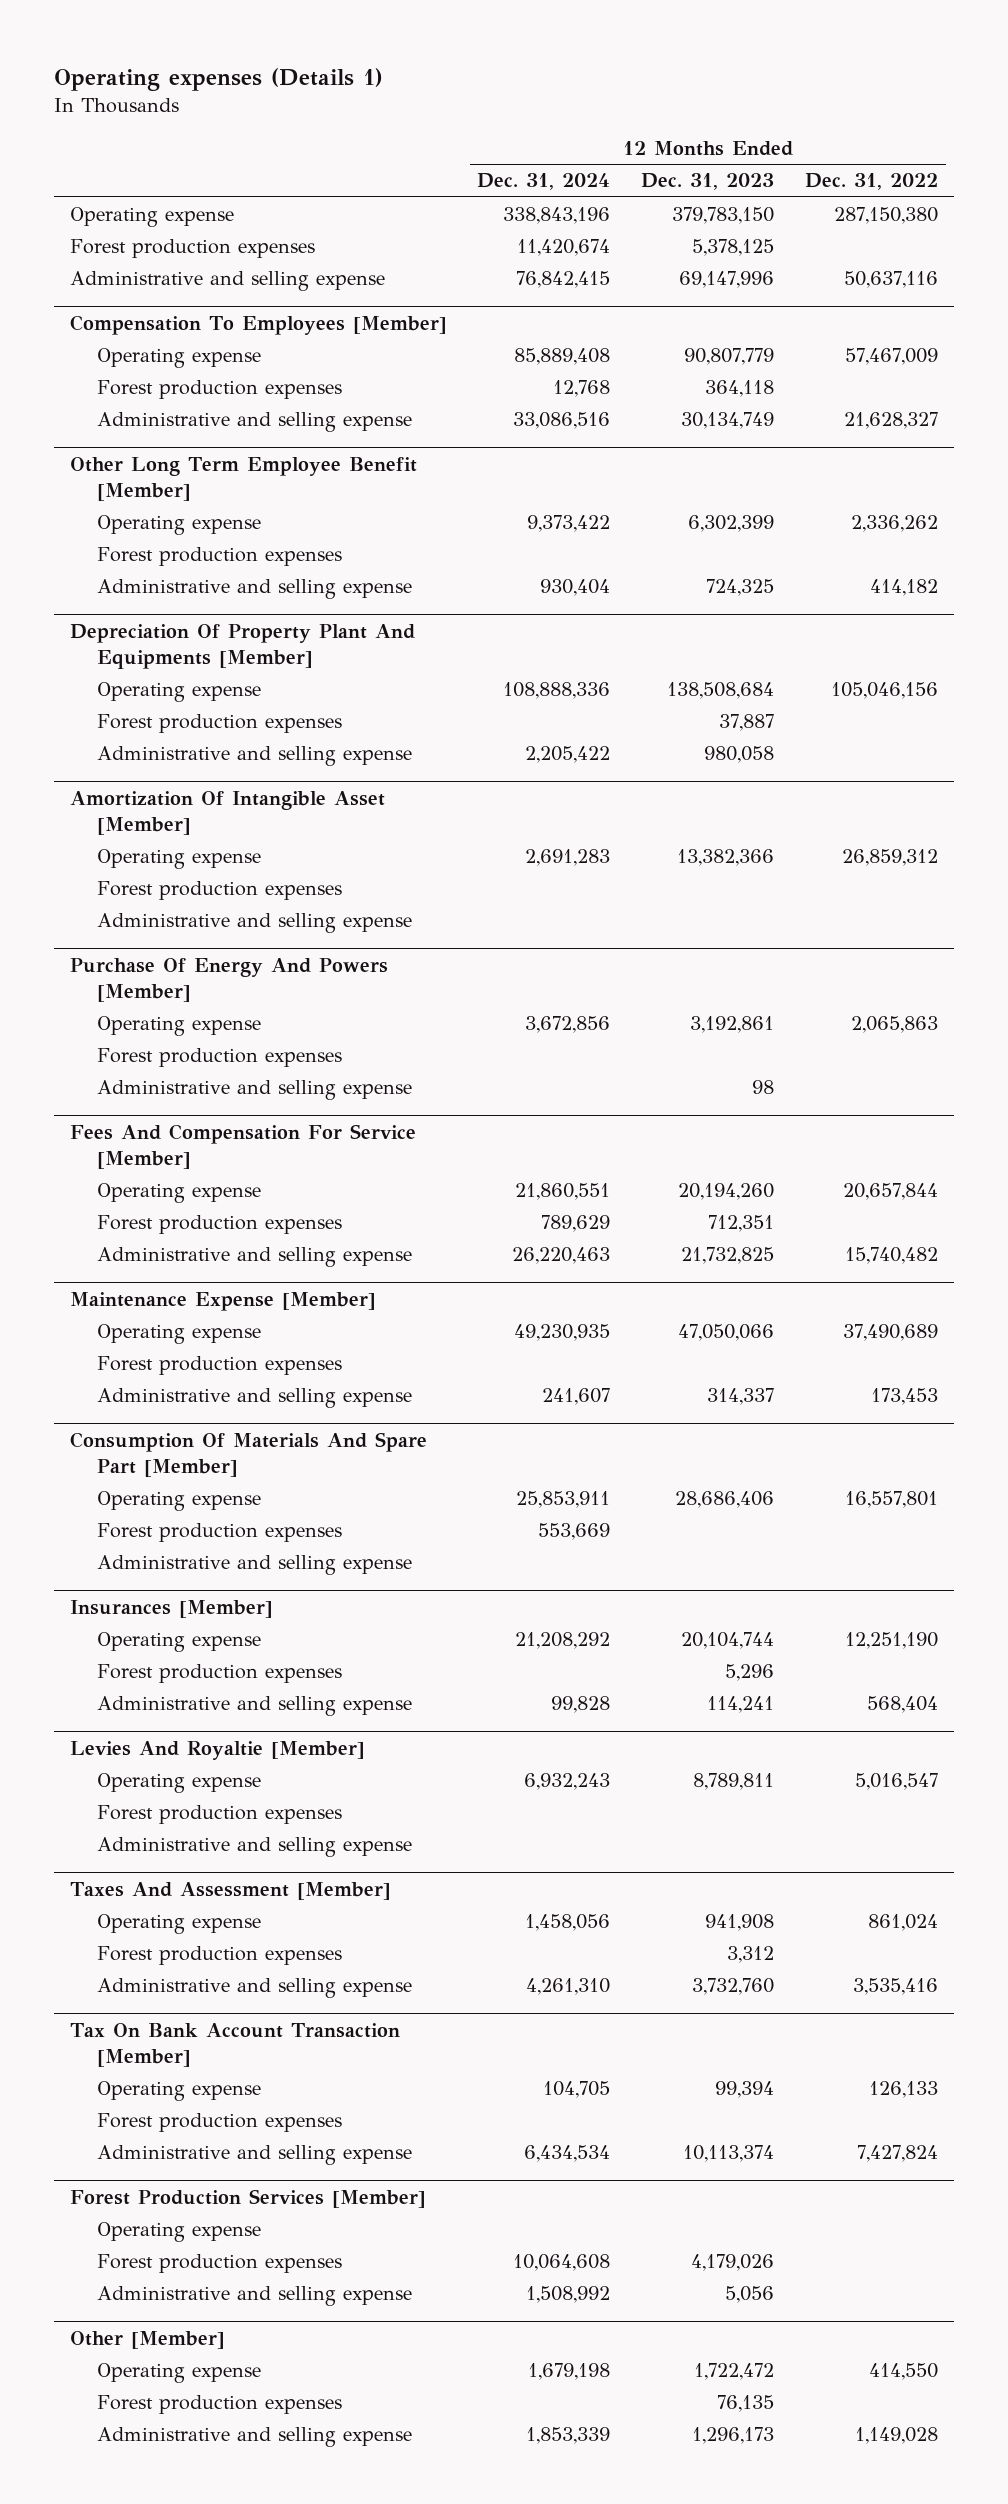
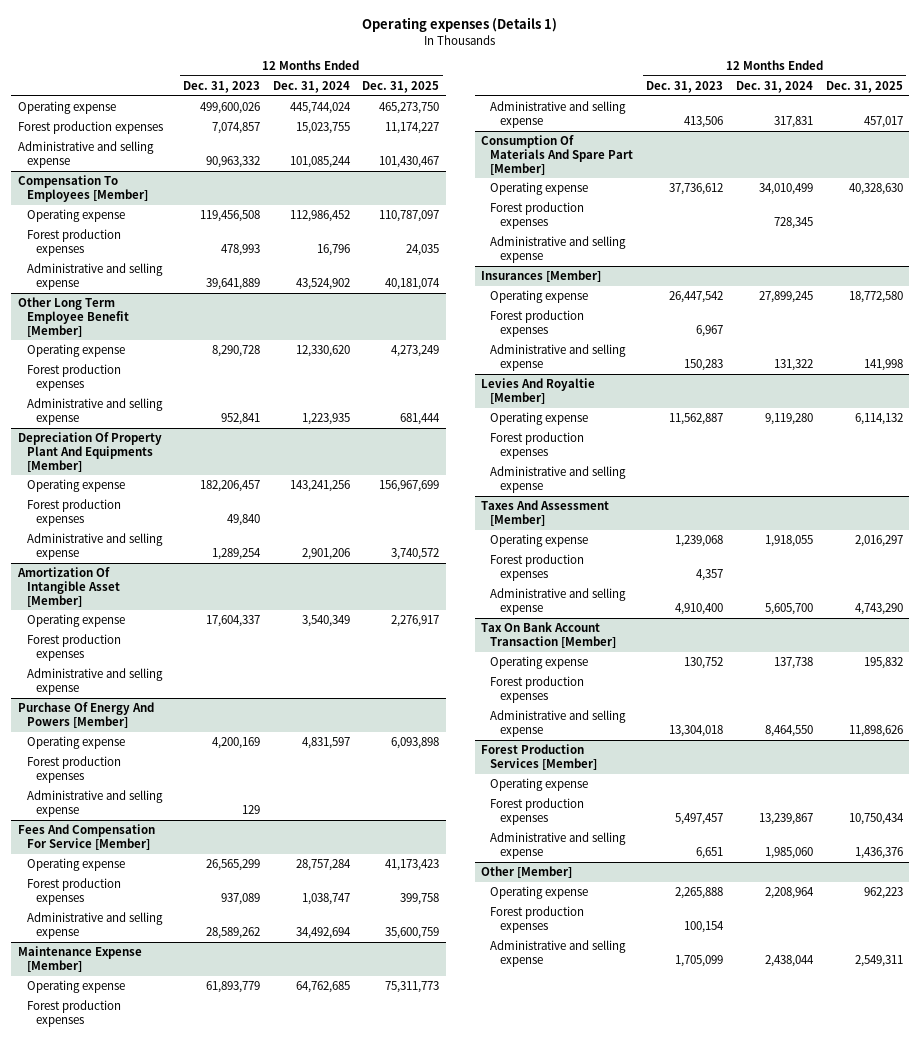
- | 12 Months Ended Dec. 31, 2024 | 12 Months Ended Dec. 31, 2023 | 12 Months Ended Dec. 31, 2022
+ | 12 Months Ended Dec. 31, 2023 | 12 Months Ended Dec. 31, 2024 | 12 Months Ended Dec. 31, 2025
- Operating expense | 338,843,196 | 379,783,150 | 287,150,380
- Forest production expenses | 11,420,674 | 5,378,125 |
- Administrative and selling expense | 76,842,415 | 69,147,996 | 50,637,116
+ Operating expense | 499,600,026 | 445,744,024 | 465,273,750
+ Forest production expenses | 7,074,857 | 15,023,755 | 11,174,227
+ Administrative and selling expense | 90,963,332 | 101,085,244 | 101,430,467
@ Compensation To Employees [Member]
- Operating expense | 85,889,408 | 90,807,779 | 57,467,009
- Forest production expenses | 12,768 | 364,118 |
- Administrative and selling expense | 33,086,516 | 30,134,749 | 21,628,327
+ Operating expense | 119,456,508 | 112,986,452 | 110,787,097
+ Forest production expenses | 478,993 | 16,796 | 24,035
+ Administrative and selling expense | 39,641,889 | 43,524,902 | 40,181,074
@ Other Long Term Employee Benefit [Member]
- Operating expense | 9,373,422 | 6,302,399 | 2,336,262
+ Operating expense | 8,290,728 | 12,330,620 | 4,273,249
- Administrative and selling expense | 930,404 | 724,325 | 414,182
+ Administrative and selling expense | 952,841 | 1,223,935 | 681,444
@ Depreciation Of Property Plant And Equipments [Member]
- Operating expense | 108,888,336 | 138,508,684 | 105,046,156
- Forest production expenses | | 37,887 |
- Administrative and selling expense | 2,205,422 | 980,058 |
+ Operating expense | 182,206,457 | 143,241,256 | 156,967,699
+ Forest production expenses | 49,840 | |
+ Administrative and selling expense | 1,289,254 | 2,901,206 | 3,740,572
@ Amortization Of Intangible Asset [Member]
- Operating expense | 2,691,283 | 13,382,366 | 26,859,312
+ Operating expense | 17,604,337 | 3,540,349 | 2,276,917
@ Purchase Of Energy And Powers [Member]
- Operating expense | 3,672,856 | 3,192,861 | 2,065,863
+ Operating expense | 4,200,169 | 4,831,597 | 6,093,898
- Administrative and selling expense | | 98 |
+ Administrative and selling expense | 129 | |
@ Fees And Compensation For Service [Member]
- Operating expense | 21,860,551 | 20,194,260 | 20,657,844
- Forest production expenses | 789,629 | 712,351 |
- Administrative and selling expense | 26,220,463 | 21,732,825 | 15,740,482
+ Operating expense | 26,565,299 | 28,757,284 | 41,173,423
+ Forest production expenses | 937,089 | 1,038,747 | 399,758
+ Administrative and selling expense | 28,589,262 | 34,492,694 | 35,600,759
@ Maintenance Expense [Member]
- Operating expense | 49,230,935 | 47,050,066 | 37,490,689
+ Operating expense | 61,893,779 | 64,762,685 | 75,311,773
- Administrative and selling expense | 241,607 | 314,337 | 173,453
+ Administrative and selling expense | 413,506 | 317,831 | 457,017
@ Consumption Of Materials And Spare Part [Member]
- Operating expense | 25,853,911 | 28,686,406 | 16,557,801
- Forest production expenses | 553,669 | |
+ Operating expense | 37,736,612 | 34,010,499 | 40,328,630
+ Forest production expenses | | 728,345 |
@ Insurances [Member]
- Operating expense | 21,208,292 | 20,104,744 | 12,251,190
- Forest production expenses | | 5,296 |
- Administrative and selling expense | 99,828 | 114,241 | 568,404
+ Operating expense | 26,447,542 | 27,899,245 | 18,772,580
+ Forest production expenses | 6,967 | |
+ Administrative and selling expense | 150,283 | 131,322 | 141,998
@ Levies And Royaltie [Member]
- Operating expense | 6,932,243 | 8,789,811 | 5,016,547
+ Operating expense | 11,562,887 | 9,119,280 | 6,114,132
@ Taxes And Assessment [Member]
- Operating expense | 1,458,056 | 941,908 | 861,024
- Forest production expenses | | 3,312 |
- Administrative and selling expense | 4,261,310 | 3,732,760 | 3,535,416
+ Operating expense | 1,239,068 | 1,918,055 | 2,016,297
+ Forest production expenses | 4,357 | |
+ Administrative and selling expense | 4,910,400 | 5,605,700 | 4,743,290
@ Tax On Bank Account Transaction [Member]
- Operating expense | 104,705 | 99,394 | 126,133
+ Operating expense | 130,752 | 137,738 | 195,832
- Administrative and selling expense | 6,434,534 | 10,113,374 | 7,427,824
+ Administrative and selling expense | 13,304,018 | 8,464,550 | 11,898,626
@ Forest Production Services [Member]
- Forest production expenses | 10,064,608 | 4,179,026 |
- Administrative and selling expense | 1,508,992 | 5,056 |
+ Forest production expenses | 5,497,457 | 13,239,867 | 10,750,434
+ Administrative and selling expense | 6,651 | 1,985,060 | 1,436,376
@ Other [Member]
- Operating expense | 1,679,198 | 1,722,472 | 414,550
- Forest production expenses | | 76,135 |
- Administrative and selling expense | 1,853,339 | 1,296,173 | 1,149,028
+ Operating expense | 2,265,888 | 2,208,964 | 962,223
+ Forest production expenses | 100,154 | |
+ Administrative and selling expense | 1,705,099 | 2,438,044 | 2,549,311

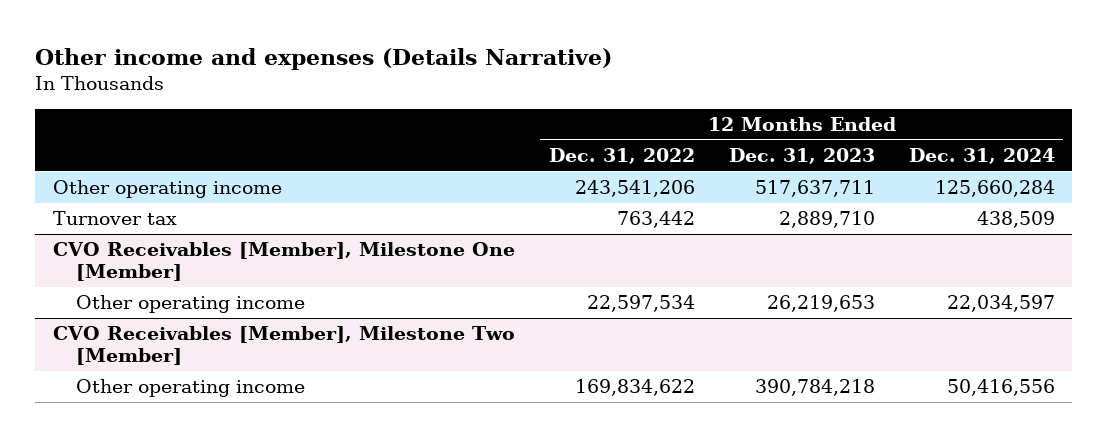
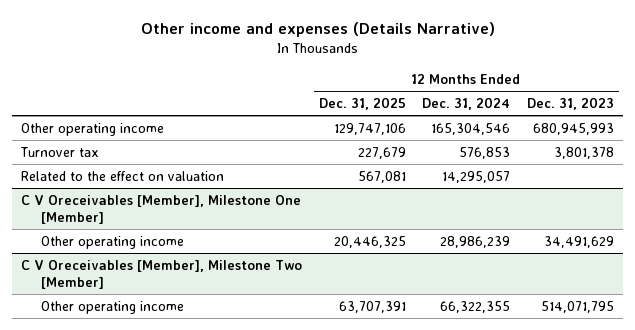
- | 12 Months Ended Dec. 31, 2022 | 12 Months Ended Dec. 31, 2023 | 12 Months Ended Dec. 31, 2024
+ | 12 Months Ended Dec. 31, 2025 | 12 Months Ended Dec. 31, 2024 | 12 Months Ended Dec. 31, 2023
- Other operating income | 243,541,206 | 517,637,711 | 125,660,284
- Turnover tax | 763,442 | 2,889,710 | 438,509
- CVO Receivables [Member], Milestone One [Member]
- Other operating income | 22,597,534 | 26,219,653 | 22,034,597
- CVO Receivables [Member], Milestone Two [Member]
- Other operating income | 169,834,622 | 390,784,218 | 50,416,556
+ Other operating income | 129,747,106 | 165,304,546 | 680,945,993
+ Turnover tax | 227,679 | 576,853 | 3,801,378
+ Related to the effect on valuation | 567,081 | 14,295,057 |
+ C V Oreceivables [Member], Milestone One [Member]
+ Other operating income | 20,446,325 | 28,986,239 | 34,491,629
+ C V Oreceivables [Member], Milestone Two [Member]
+ Other operating income | 63,707,391 | 66,322,355 | 514,071,795

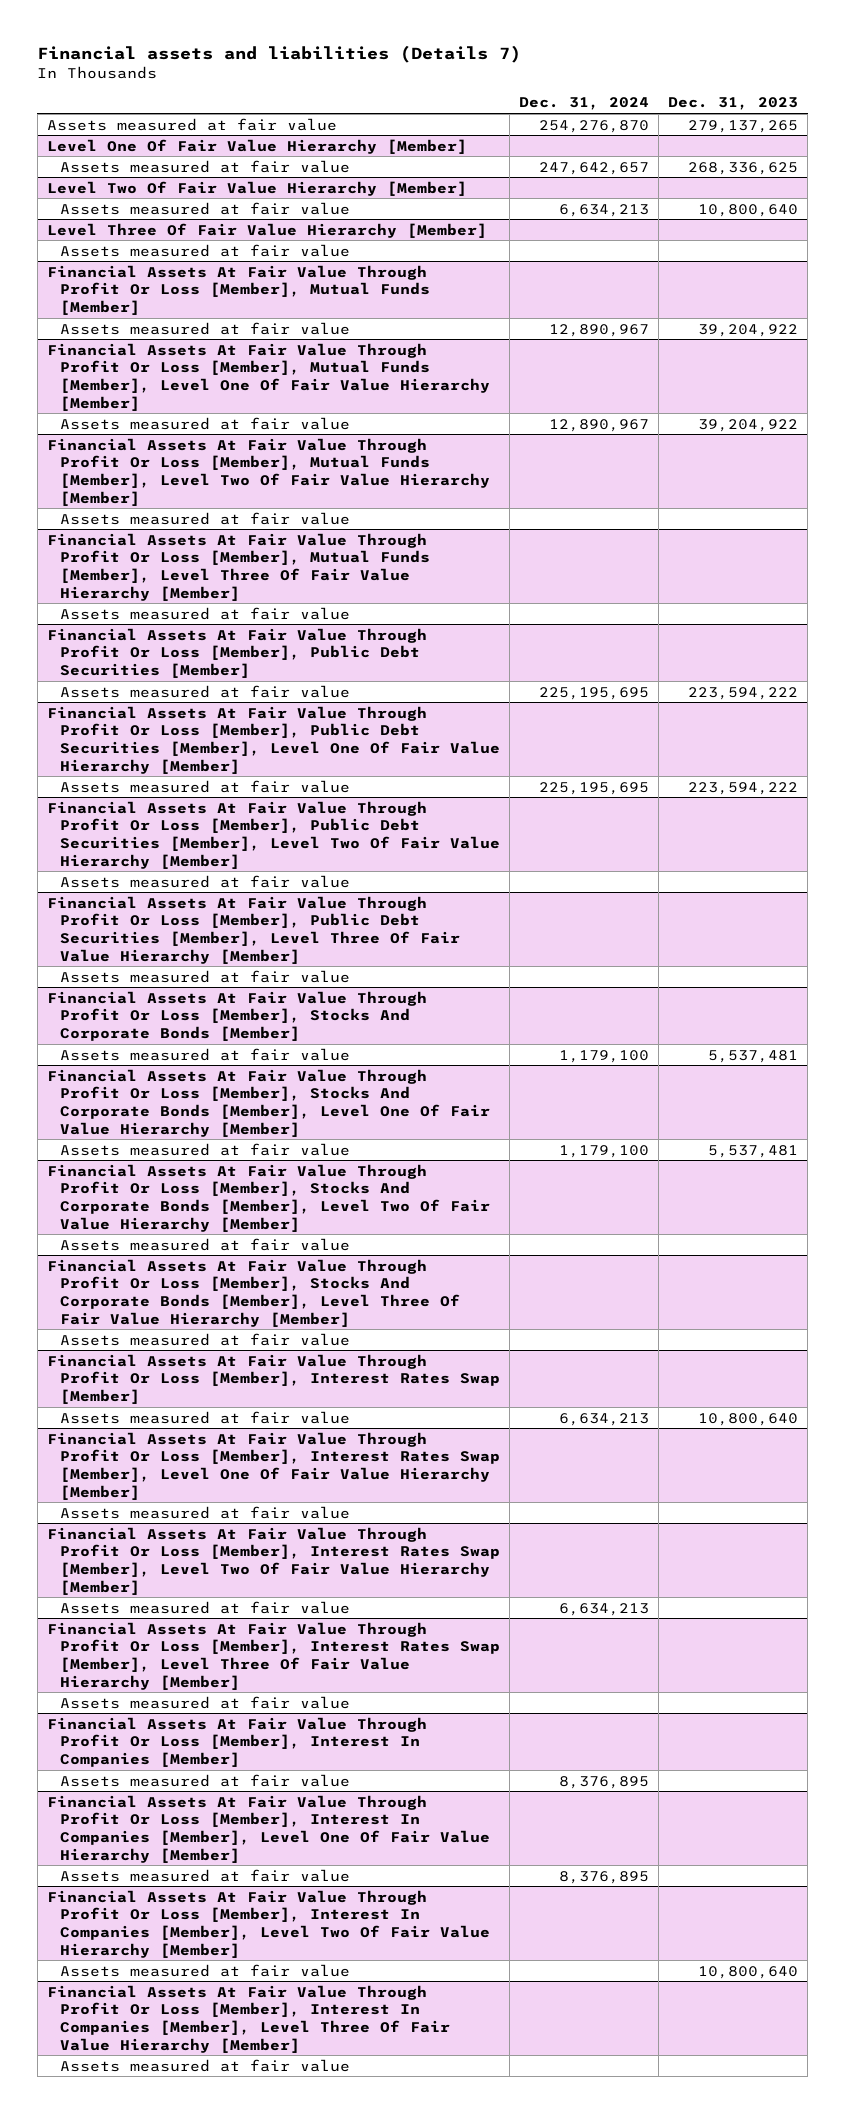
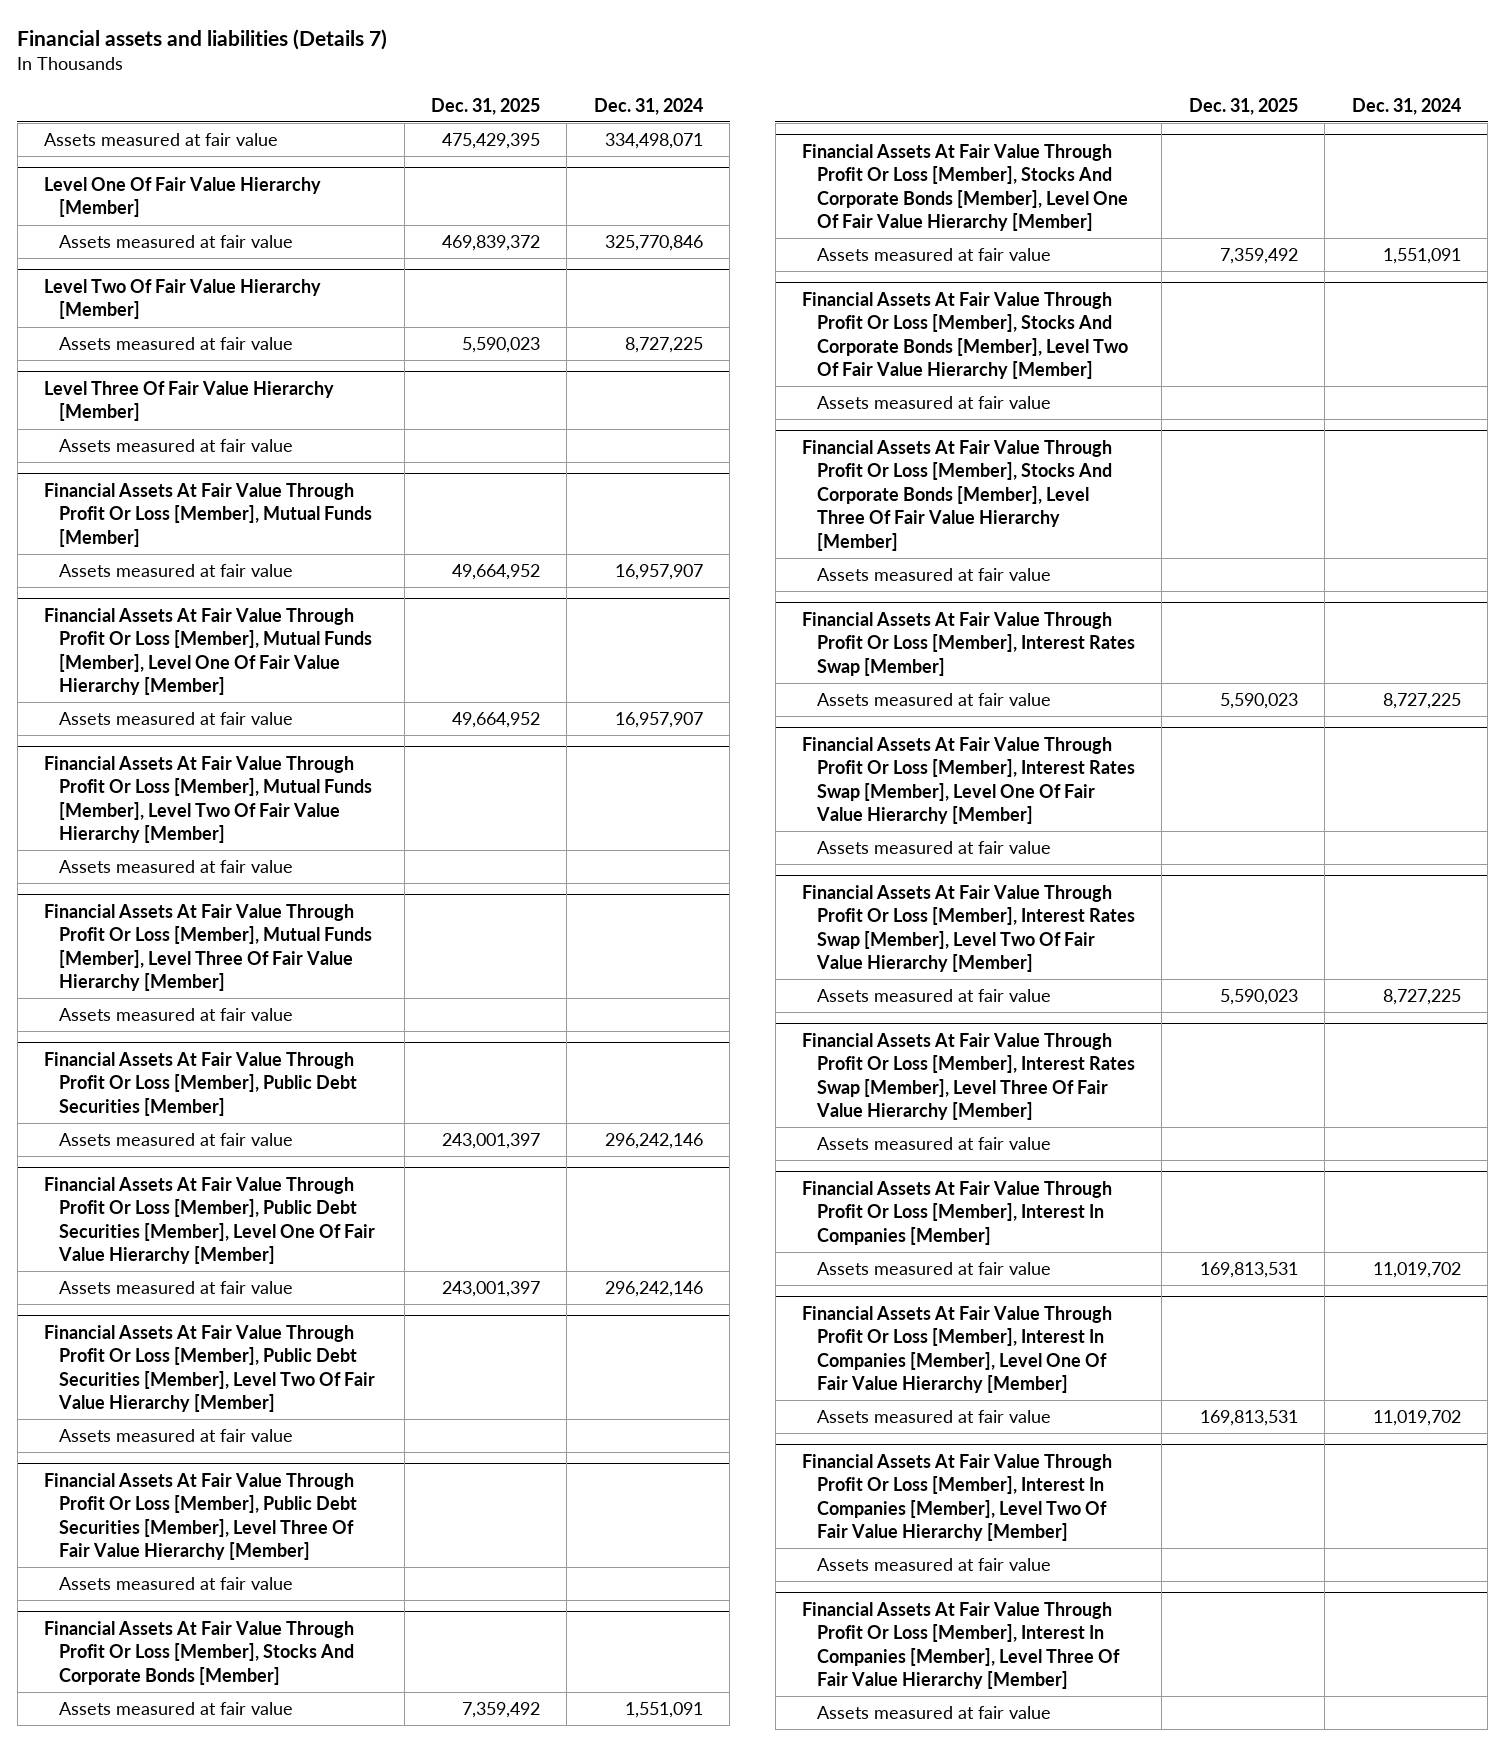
- | Dec. 31, 2024 | Dec. 31, 2023
+ | Dec. 31, 2025 | Dec. 31, 2024
- Assets measured at fair value | 254,276,870 | 279,137,265
+ Assets measured at fair value | 475,429,395 | 334,498,071
@ Level One Of Fair Value Hierarchy [Member]
- Assets measured at fair value | 247,642,657 | 268,336,625
+ Assets measured at fair value | 469,839,372 | 325,770,846
@ Level Two Of Fair Value Hierarchy [Member]
- Assets measured at fair value | 6,634,213 | 10,800,640
+ Assets measured at fair value | 5,590,023 | 8,727,225
@ Financial Assets At Fair Value Through Profit Or Loss [Member], Mutual Funds [Member]
- Assets measured at fair value | 12,890,967 | 39,204,922
+ Assets measured at fair value | 49,664,952 | 16,957,907
@ Financial Assets At Fair Value Through Profit Or Loss [Member], Mutual Funds [Member], Level One Of Fair Value Hierarchy [Member]
- Assets measured at fair value | 12,890,967 | 39,204,922
+ Assets measured at fair value | 49,664,952 | 16,957,907
@ Financial Assets At Fair Value Through Profit Or Loss [Member], Public Debt Securities [Member]
- Assets measured at fair value | 225,195,695 | 223,594,222
+ Assets measured at fair value | 243,001,397 | 296,242,146
@ Financial Assets At Fair Value Through Profit Or Loss [Member], Public Debt Securities [Member], Level One Of Fair Value Hierarchy [Member]
- Assets measured at fair value | 225,195,695 | 223,594,222
+ Assets measured at fair value | 243,001,397 | 296,242,146
@ Financial Assets At Fair Value Through Profit Or Loss [Member], Stocks And Corporate Bonds [Member]
- Assets measured at fair value | 1,179,100 | 5,537,481
+ Assets measured at fair value | 7,359,492 | 1,551,091
@ Financial Assets At Fair Value Through Profit Or Loss [Member], Stocks And Corporate Bonds [Member], Level One Of Fair Value Hierarchy [Member]
- Assets measured at fair value | 1,179,100 | 5,537,481
+ Assets measured at fair value | 7,359,492 | 1,551,091
@ Financial Assets At Fair Value Through Profit Or Loss [Member], Interest Rates Swap [Member]
- Assets measured at fair value | 6,634,213 | 10,800,640
+ Assets measured at fair value | 5,590,023 | 8,727,225
@ Financial Assets At Fair Value Through Profit Or Loss [Member], Interest Rates Swap [Member], Level Two Of Fair Value Hierarchy [Member]
- Assets measured at fair value | 6,634,213 |
+ Assets measured at fair value | 5,590,023 | 8,727,225
@ Financial Assets At Fair Value Through Profit Or Loss [Member], Interest In Companies [Member]
- Assets measured at fair value | 8,376,895 |
+ Assets measured at fair value | 169,813,531 | 11,019,702
@ Financial Assets At Fair Value Through Profit Or Loss [Member], Interest In Companies [Member], Level One Of Fair Value Hierarchy [Member]
- Assets measured at fair value | 8,376,895 |
+ Assets measured at fair value | 169,813,531 | 11,019,702

